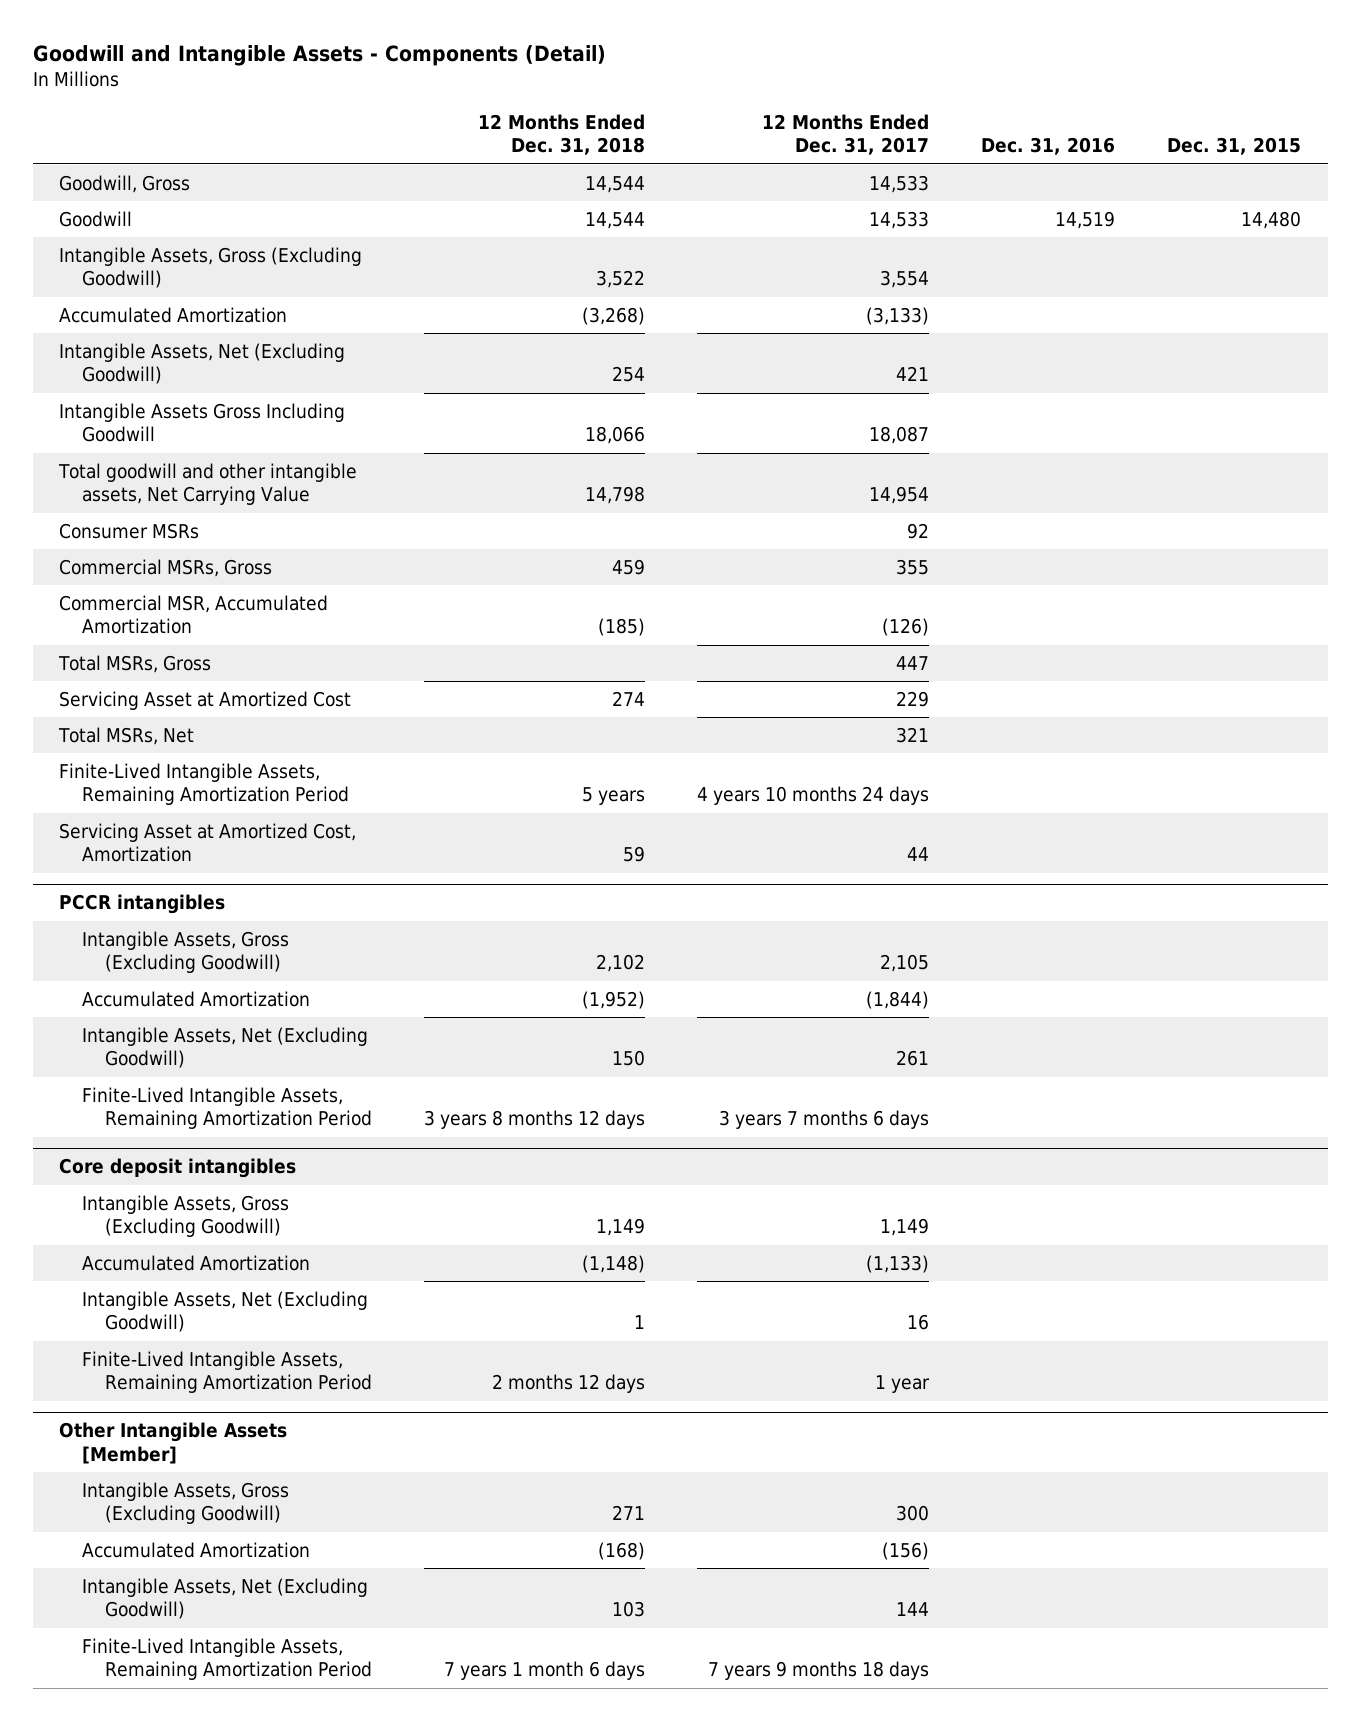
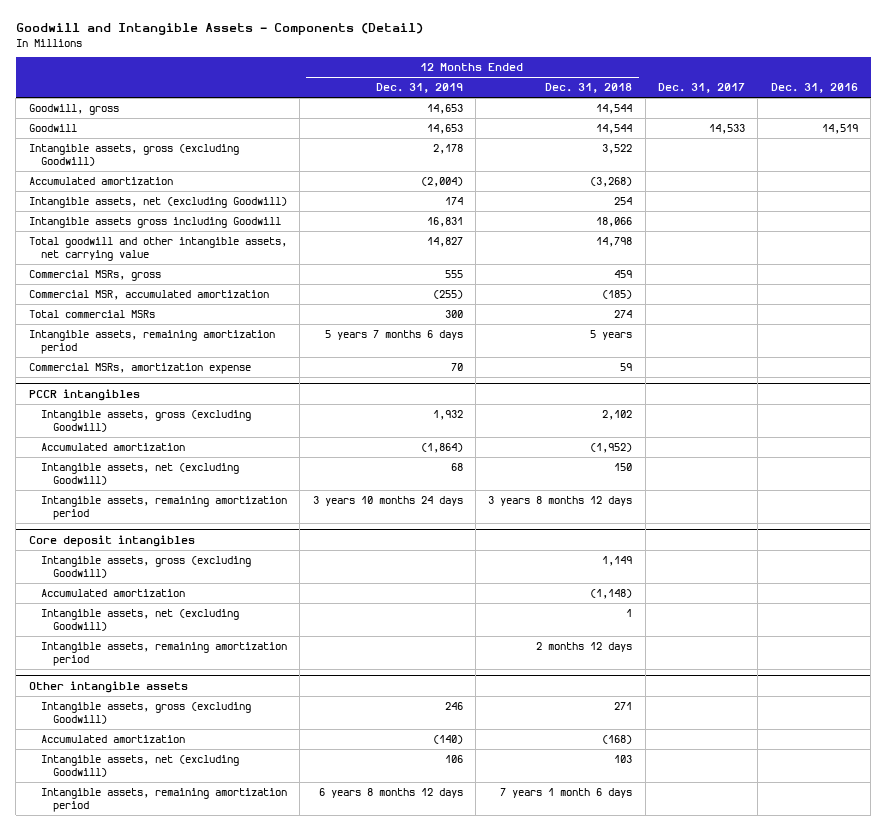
- | 12 Months Ended Dec. 31, 2018 | 12 Months Ended Dec. 31, 2017 | Dec. 31, 2016 | Dec. 31, 2015
+ | 12 Months Ended Dec. 31, 2019 | 12 Months Ended Dec. 31, 2018 | Dec. 31, 2017 | Dec. 31, 2016
- Goodwill, Gross | 14,544 | 14,533 | |
+ Goodwill, gross | 14,653 | 14,544 | |
- Intangible Assets, Gross (Excluding Goodwill) | 3,522 | 3,554 | |
- Accumulated Amortization | (3,268) | (3,133) | |
- Intangible Assets, Net (Excluding Goodwill) | 254 | 421 | |
- Intangible Assets Gross Including Goodwill | 18,066 | 18,087 | |
- Total goodwill and other intangible assets, Net Carrying Value | 14,798 | 14,954 | |
- Consumer MSRs | | 92 | |
- Commercial MSRs, Gross | 459 | 355 | |
- Commercial MSR, Accumulated Amortization | (185) | (126) | |
- Total MSRs, Gross | | 447 | |
- Servicing Asset at Amortized Cost | 274 | 229 | |
- Total MSRs, Net | | 321 | |
- Finite-Lived Intangible Assets, Remaining Amortization Period | 5 years | 4 years 10 months 24 days | |
- Servicing Asset at Amortized Cost, Amortization | 59 | 44 | |
+ Intangible assets, gross (excluding Goodwill) | 2,178 | 3,522 | |
+ Accumulated amortization | (2,004) | (3,268) | |
+ Intangible assets, net (excluding Goodwill) | 174 | 254 | |
+ Intangible assets gross including Goodwill | 16,831 | 18,066 | |
+ Total goodwill and other intangible assets, net carrying value | 14,827 | 14,798 | |
+ Commercial MSRs, gross | 555 | 459 | |
+ Commercial MSR, accumulated amortization | (255) | (185) | |
+ Total commercial MSRs | 300 | 274 | |
+ Intangible assets, remaining amortization period | 5 years 7 months 6 days | 5 years | |
+ Commercial MSRs, amortization expense | 70 | 59 | |
@ PCCR intangibles
- Intangible Assets, Gross (Excluding Goodwill) | 2,102 | 2,105 | |
- Accumulated Amortization | (1,952) | (1,844) | |
- Intangible Assets, Net (Excluding Goodwill) | 150 | 261 | |
- Finite-Lived Intangible Assets, Remaining Amortization Period | 3 years 8 months 12 days | 3 years 7 months 6 days | |
+ Intangible assets, gross (excluding Goodwill) | 1,932 | 2,102 | |
+ Accumulated amortization | (1,864) | (1,952) | |
+ Intangible assets, net (excluding Goodwill) | 68 | 150 | |
+ Intangible assets, remaining amortization period | 3 years 10 months 24 days | 3 years 8 months 12 days | |
@ Core deposit intangibles
- Intangible Assets, Gross (Excluding Goodwill) | 1,149 | 1,149 | |
- Accumulated Amortization | (1,148) | (1,133) | |
- Intangible Assets, Net (Excluding Goodwill) | 1 | 16 | |
- Finite-Lived Intangible Assets, Remaining Amortization Period | 2 months 12 days | 1 year | |
- Other Intangible Assets [Member]
- Intangible Assets, Gross (Excluding Goodwill) | 271 | 300 | |
- Accumulated Amortization | (168) | (156) | |
- Intangible Assets, Net (Excluding Goodwill) | 103 | 144 | |
- Finite-Lived Intangible Assets, Remaining Amortization Period | 7 years 1 month 6 days | 7 years 9 months 18 days | |
@ Core deposit intangibles
+ Intangible assets, gross (excluding Goodwill) | | 1,149 | |
+ Accumulated amortization | | (1,148) | |
+ Intangible assets, net (excluding Goodwill) | | 1 | |
+ Intangible assets, remaining amortization period | | 2 months 12 days | |
+ Other intangible assets
+ Intangible assets, gross (excluding Goodwill) | 246 | 271 | |
+ Accumulated amortization | (140) | (168) | |
+ Intangible assets, net (excluding Goodwill) | 106 | 103 | |
+ Intangible assets, remaining amortization period | 6 years 8 months 12 days | 7 years 1 month 6 days | |

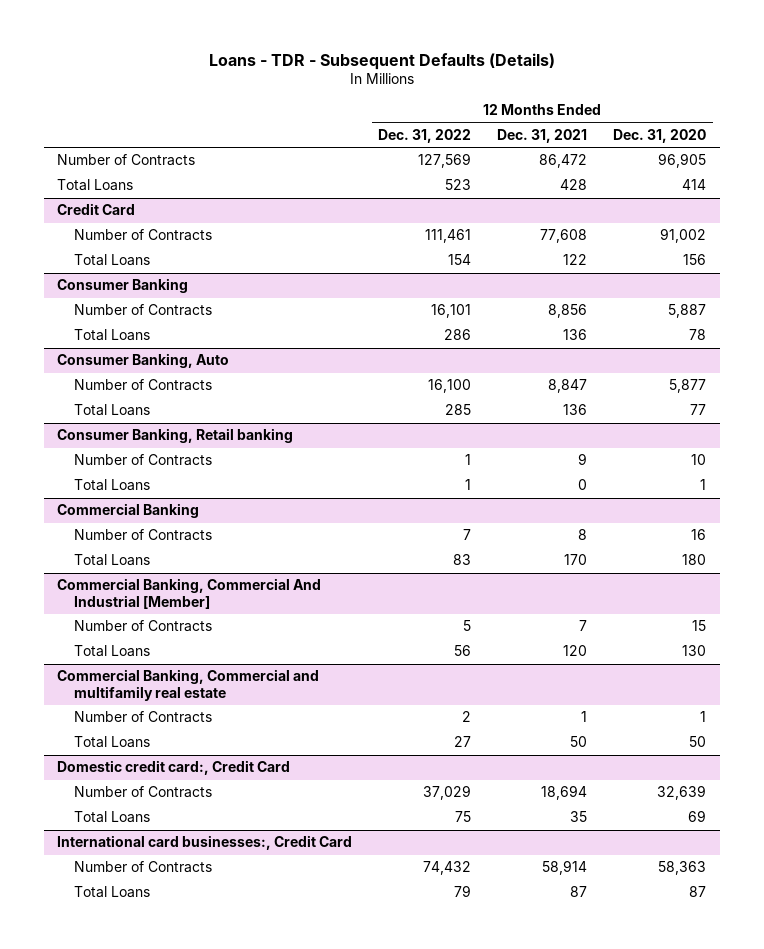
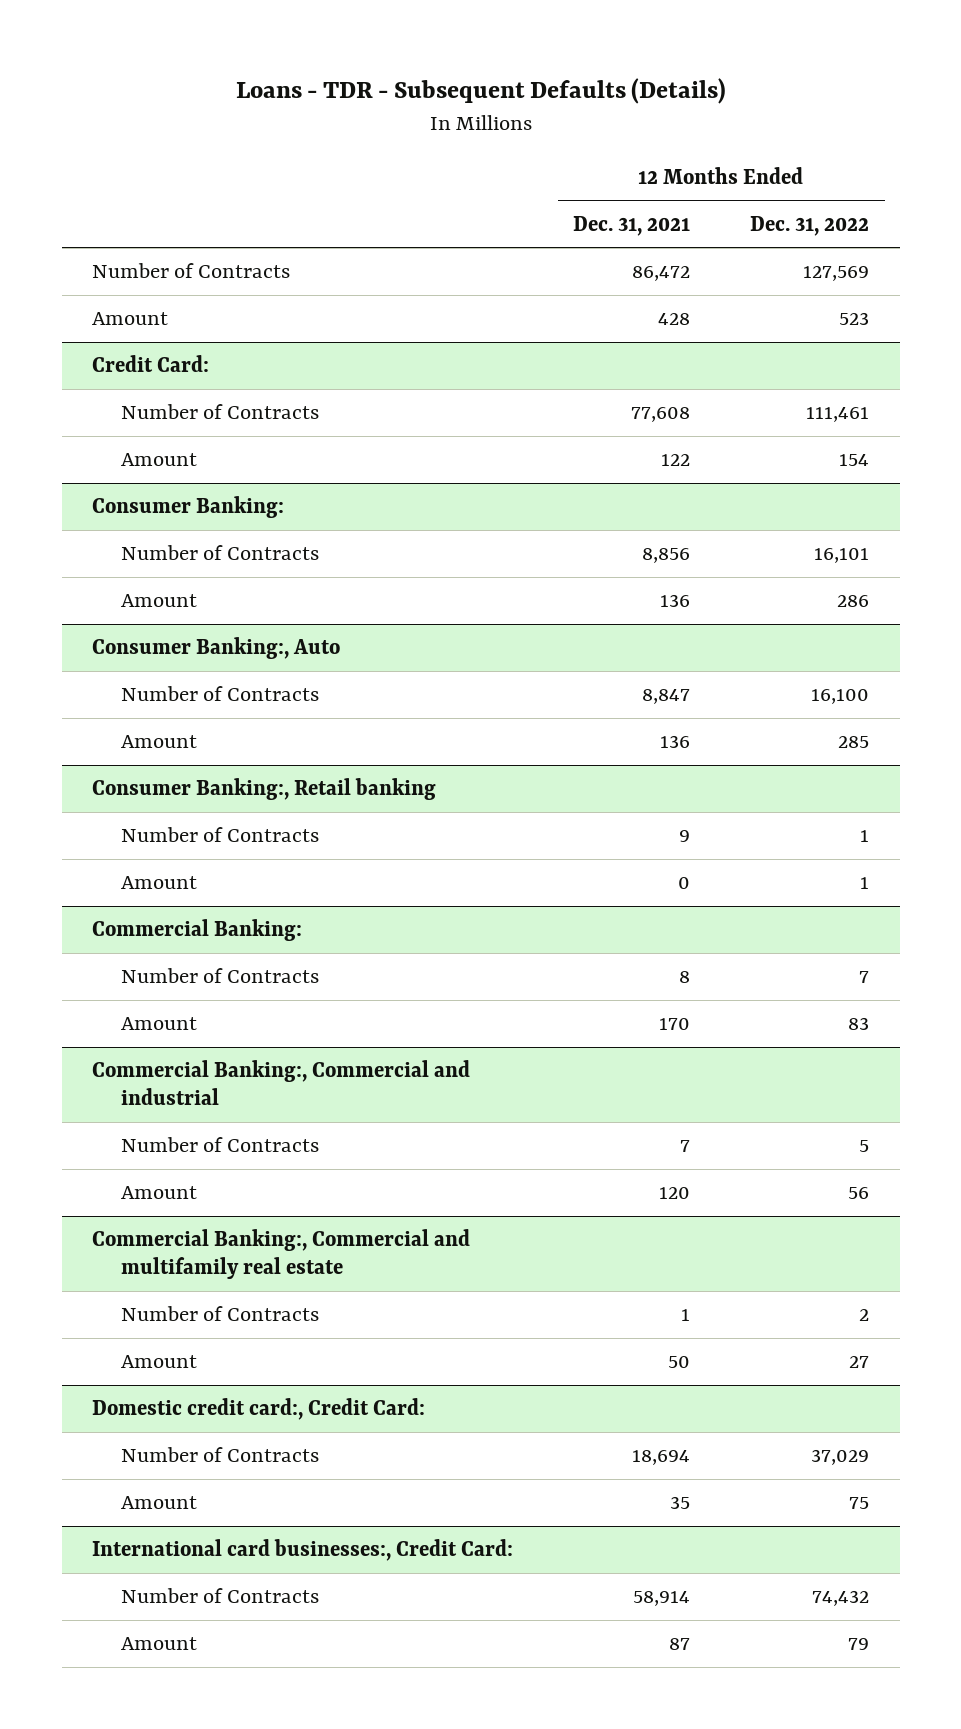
- | 12 Months Ended Dec. 31, 2022 | 12 Months Ended Dec. 31, 2021 | 12 Months Ended Dec. 31, 2020
+ | 12 Months Ended Dec. 31, 2021 | 12 Months Ended Dec. 31, 2022
- Total Loans | 523 | 428 | 414
- Credit Card
+ Amount | 428 | 523
+ Credit Card:
- Total Loans | 154 | 122 | 156
- Consumer Banking
+ Amount | 122 | 154
+ Consumer Banking:
- Total Loans | 286 | 136 | 78
- Consumer Banking, Auto
+ Amount | 136 | 286
+ Consumer Banking:, Auto
- Total Loans | 285 | 136 | 77
- Consumer Banking, Retail banking
+ Amount | 136 | 285
+ Consumer Banking:, Retail banking
- Total Loans | 1 | 0 | 1
- Commercial Banking
+ Amount | 0 | 1
+ Commercial Banking:
- Total Loans | 83 | 170 | 180
- Commercial Banking, Commercial And Industrial [Member]
+ Amount | 170 | 83
+ Commercial Banking:, Commercial and industrial
- Total Loans | 56 | 120 | 130
- Commercial Banking, Commercial and multifamily real estate
+ Amount | 120 | 56
+ Commercial Banking:, Commercial and multifamily real estate
- Total Loans | 27 | 50 | 50
- Domestic credit card:, Credit Card
+ Amount | 50 | 27
+ Domestic credit card:, Credit Card:
- Total Loans | 75 | 35 | 69
- International card businesses:, Credit Card
+ Amount | 35 | 75
+ International card businesses:, Credit Card:
- Total Loans | 79 | 87 | 87
+ Amount | 87 | 79

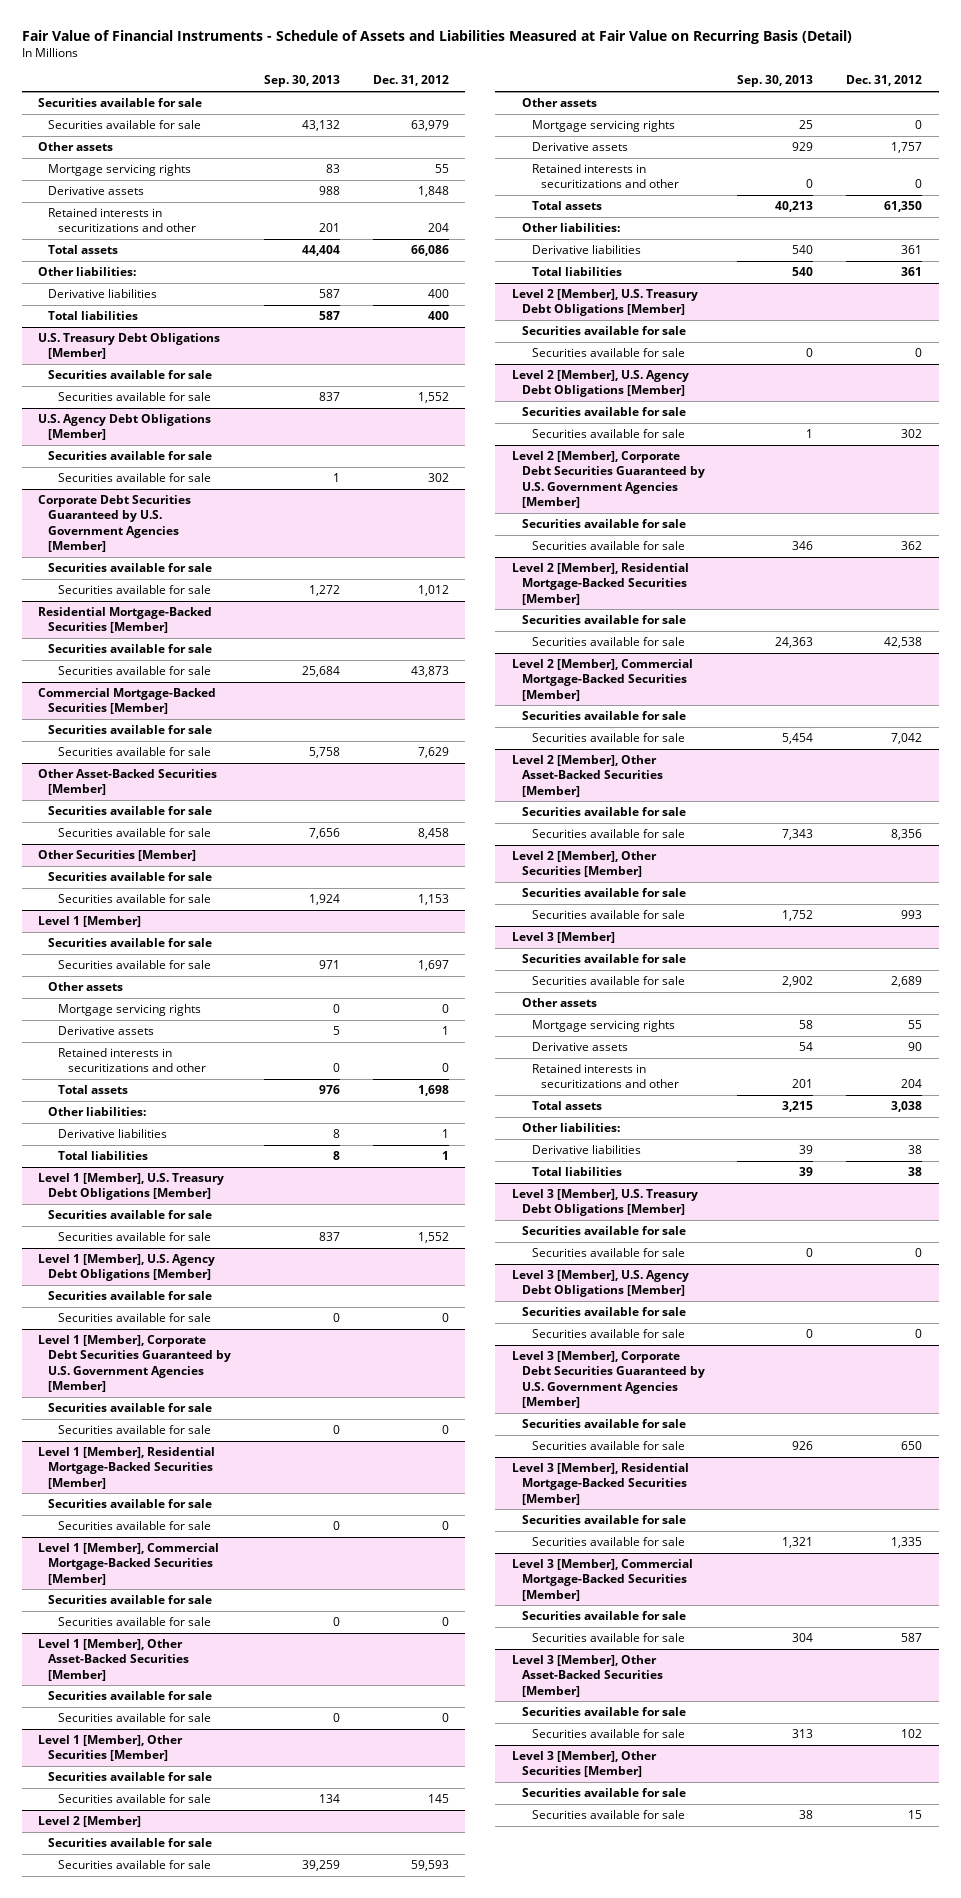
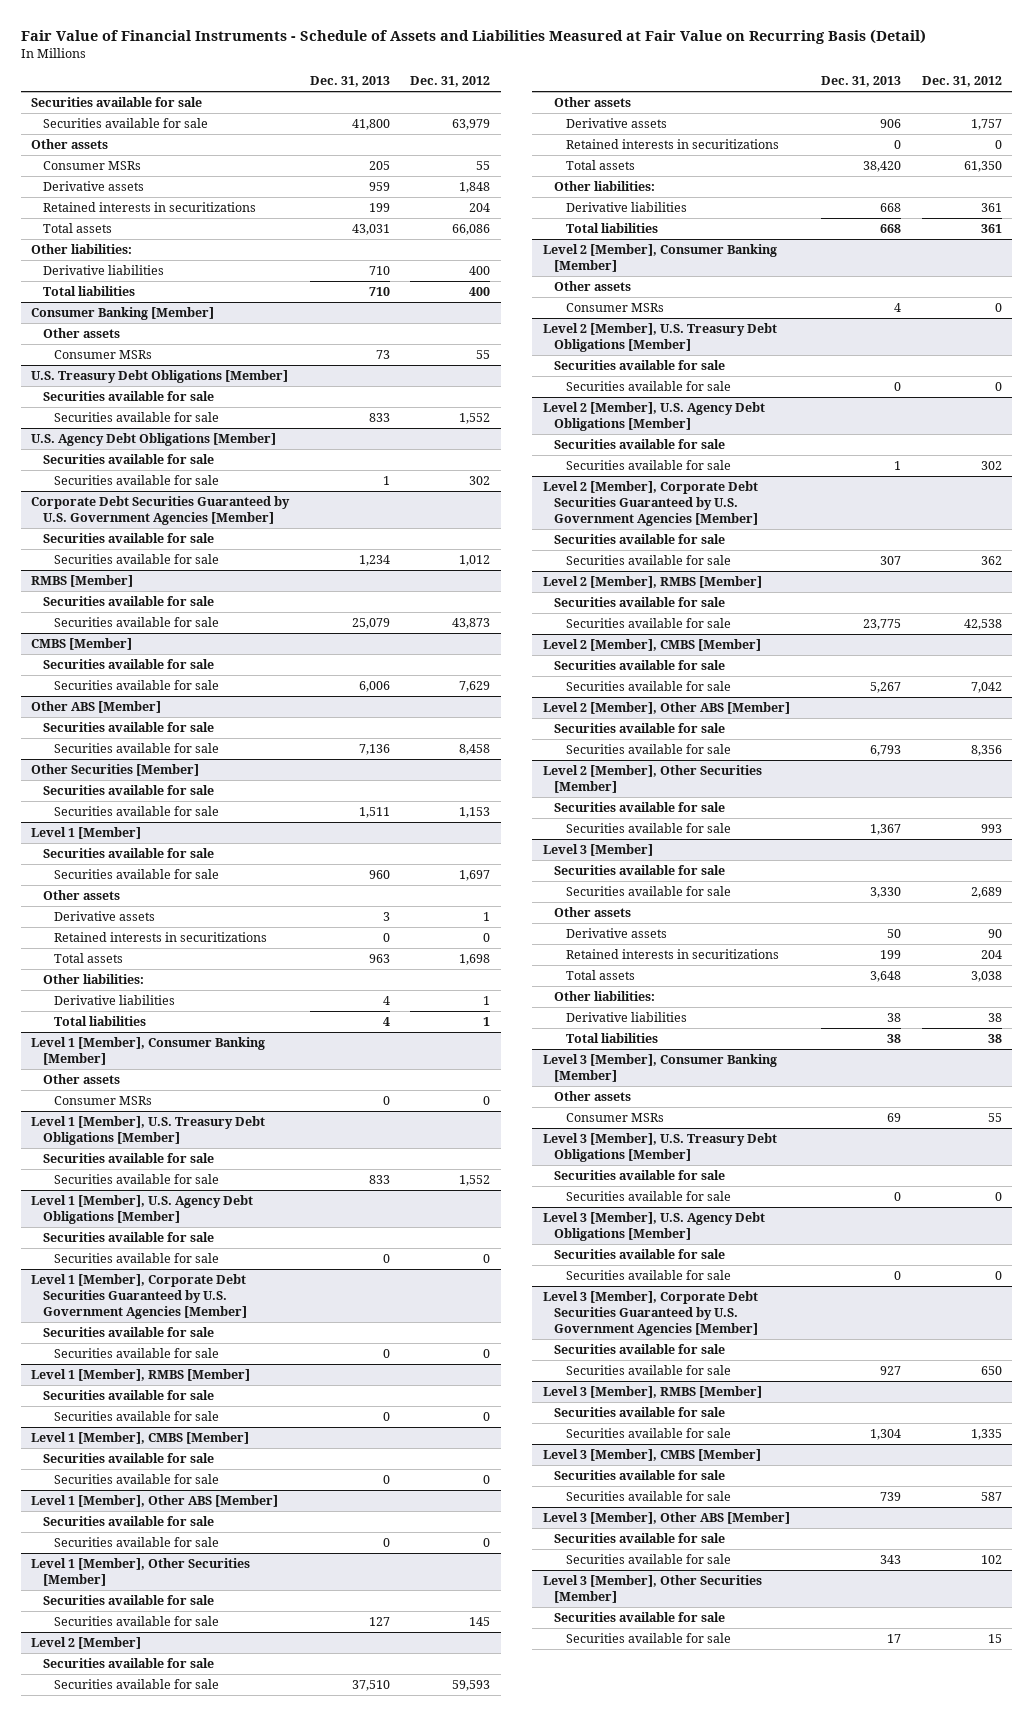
- | Sep. 30, 2013 | Dec. 31, 2012
+ | Dec. 31, 2013 | Dec. 31, 2012
- Mortgage servicing rights | 83 | 55
+ Consumer MSRs | 205 | 55
- Retained interests in securitizations and other | 201 | 204
+ Retained interests in securitizations | 199 | 204
+ Consumer Banking [Member]
+ Other assets
+ Consumer MSRs | 73 | 55
- Residential Mortgage-Backed Securities [Member]
+ RMBS [Member]
- Commercial Mortgage-Backed Securities [Member]
+ CMBS [Member]
- Other Asset-Backed Securities [Member]
+ Other ABS [Member]
@ Level 1 [Member]
- Mortgage servicing rights | 0 | 0
- Retained interests in securitizations and other | 0 | 0
+ Retained interests in securitizations | 0 | 0
+ Level 1 [Member], Consumer Banking [Member]
+ Other assets
+ Consumer MSRs | 0 | 0
- Level 1 [Member], Residential Mortgage-Backed Securities [Member]
+ Level 1 [Member], RMBS [Member]
- Level 1 [Member], Commercial Mortgage-Backed Securities [Member]
+ Level 1 [Member], CMBS [Member]
- Level 1 [Member], Other Asset-Backed Securities [Member]
+ Level 1 [Member], Other ABS [Member]
@ Level 2 [Member]
- Mortgage servicing rights | 25 | 0
- Retained interests in securitizations and other | 0 | 0
+ Retained interests in securitizations | 0 | 0
+ Level 2 [Member], Consumer Banking [Member]
+ Other assets
+ Consumer MSRs | 4 | 0
- Level 2 [Member], Residential Mortgage-Backed Securities [Member]
+ Level 2 [Member], RMBS [Member]
- Level 2 [Member], Commercial Mortgage-Backed Securities [Member]
+ Level 2 [Member], CMBS [Member]
- Level 2 [Member], Other Asset-Backed Securities [Member]
+ Level 2 [Member], Other ABS [Member]
@ Level 3 [Member]
- Mortgage servicing rights | 58 | 55
- Retained interests in securitizations and other | 201 | 204
+ Retained interests in securitizations | 199 | 204
+ Level 3 [Member], Consumer Banking [Member]
+ Other assets
+ Consumer MSRs | 69 | 55
- Level 3 [Member], Residential Mortgage-Backed Securities [Member]
+ Level 3 [Member], RMBS [Member]
- Level 3 [Member], Commercial Mortgage-Backed Securities [Member]
+ Level 3 [Member], CMBS [Member]
- Level 3 [Member], Other Asset-Backed Securities [Member]
+ Level 3 [Member], Other ABS [Member]

